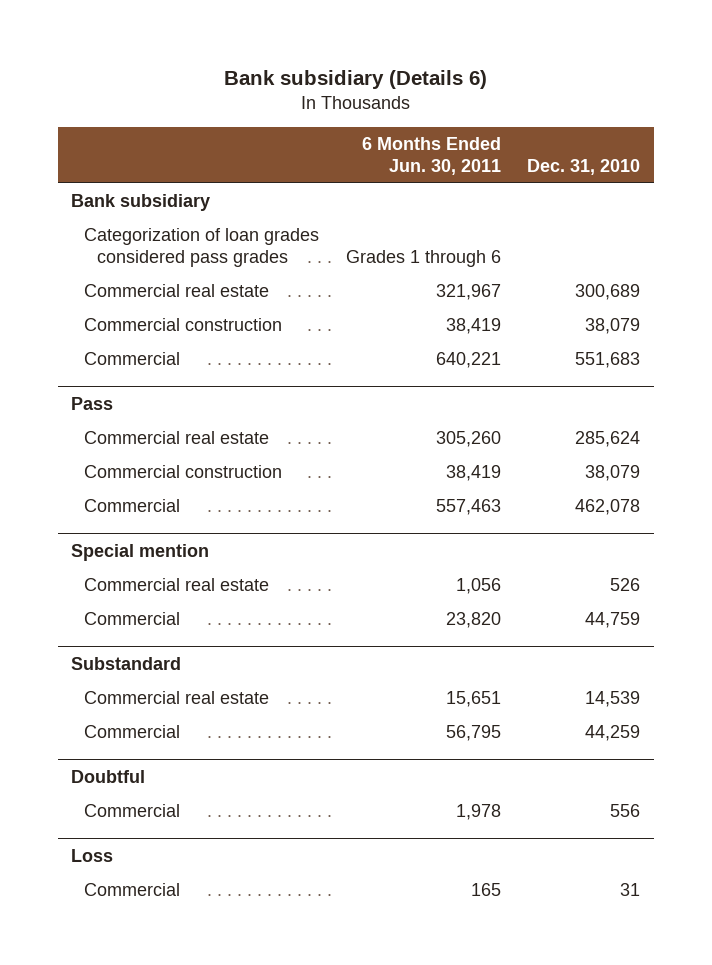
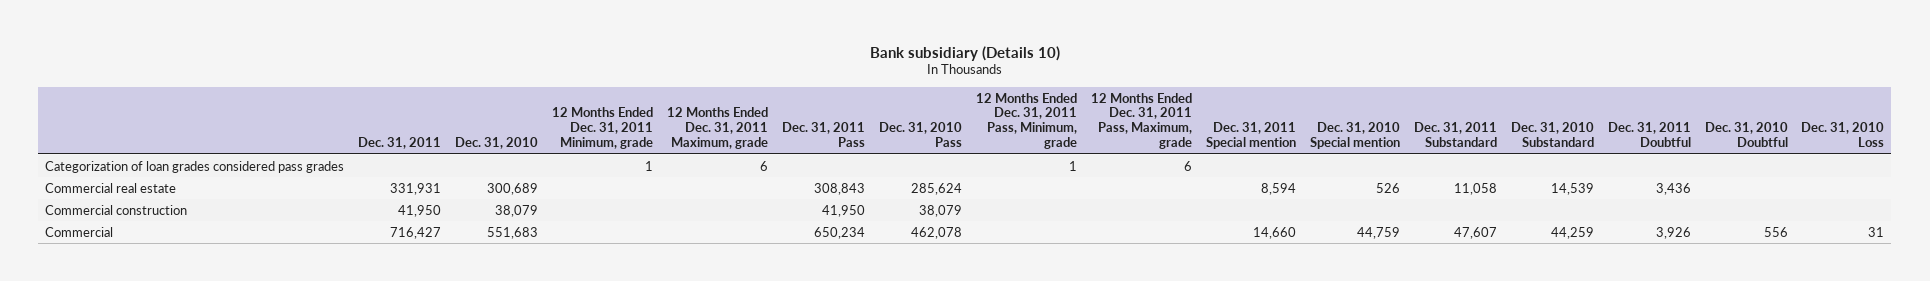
- Bank subsidiary (Details 6)
+ Bank subsidiary (Details 10)
- | 6 Months Ended Jun. 30, 2011 | Dec. 31, 2010
+ | Dec. 31, 2011 | Dec. 31, 2010 | 12 Months Ended Dec. 31, 2011 Minimum, grade | 12 Months Ended Dec. 31, 2011 Maximum, grade | Dec. 31, 2011 Pass | Dec. 31, 2010 Pass | 12 Months Ended Dec. 31, 2011 Pass, Minimum, grade | 12 Months Ended Dec. 31, 2011 Pass, Maximum, grade | Dec. 31, 2011 Special mention | Dec. 31, 2010 Special mention | Dec. 31, 2011 Substandard | Dec. 31, 2010 Substandard | Dec. 31, 2011 Doubtful | Dec. 31, 2010 Doubtful | Dec. 31, 2010 Loss
- Bank subsidiary
- Pass
- Commercial real estate | 305,260 | 285,624
- Commercial construction | 38,419 | 38,079
- Commercial | 557,463 | 462,078
- Special mention
- Commercial real estate | 1,056 | 526
- Commercial | 23,820 | 44,759
- Substandard
- Commercial real estate | 15,651 | 14,539
- Commercial | 56,795 | 44,259
- Doubtful
- Commercial | 1,978 | 556
- Loss
- Commercial | 165 | 31

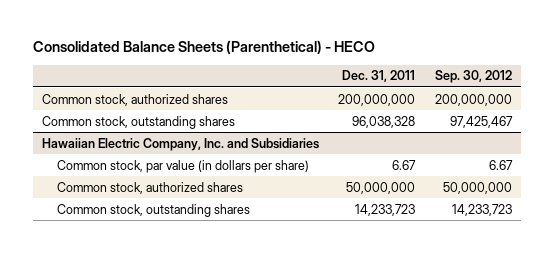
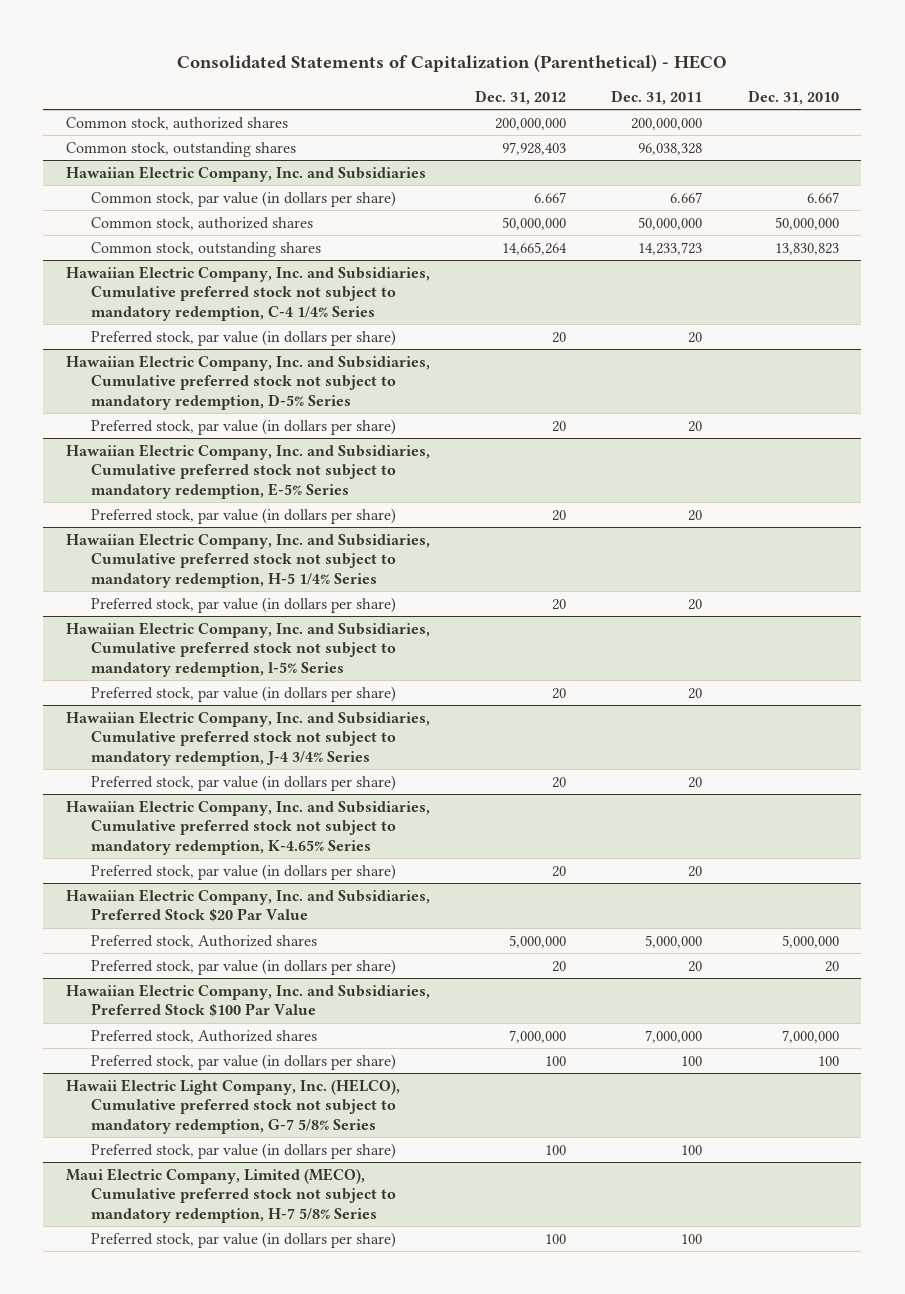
- Consolidated Balance Sheets (Parenthetical) - HECO
+ Consolidated Statements of Capitalization (Parenthetical) - HECO
- | Dec. 31, 2011 | Sep. 30, 2012
+ | Dec. 31, 2012 | Dec. 31, 2011 | Dec. 31, 2010
@ Hawaiian Electric Company, Inc. and Subsidiaries
- Common stock, par value (in dollars per share) | 6.67 | 6.67
+ Common stock, par value (in dollars per share) | 6.667 | 6.667 | 6.667
+ Hawaiian Electric Company, Inc. and Subsidiaries, Cumulative preferred stock not subject to mandatory redemption, C-4 1/4% Series
+ Preferred stock, par value (in dollars per share) | 20 | 20 |
+ Hawaiian Electric Company, Inc. and Subsidiaries, Cumulative preferred stock not subject to mandatory redemption, D-5% Series
+ Preferred stock, par value (in dollars per share) | 20 | 20 |
+ Hawaiian Electric Company, Inc. and Subsidiaries, Cumulative preferred stock not subject to mandatory redemption, E-5% Series
+ Preferred stock, par value (in dollars per share) | 20 | 20 |
+ Hawaiian Electric Company, Inc. and Subsidiaries, Cumulative preferred stock not subject to mandatory redemption, H-5 1/4% Series
+ Preferred stock, par value (in dollars per share) | 20 | 20 |
+ Hawaiian Electric Company, Inc. and Subsidiaries, Cumulative preferred stock not subject to mandatory redemption, l-5% Series
+ Preferred stock, par value (in dollars per share) | 20 | 20 |
+ Hawaiian Electric Company, Inc. and Subsidiaries, Cumulative preferred stock not subject to mandatory redemption, J-4 3/4% Series
+ Preferred stock, par value (in dollars per share) | 20 | 20 |
+ Hawaiian Electric Company, Inc. and Subsidiaries, Cumulative preferred stock not subject to mandatory redemption, K-4.65% Series
+ Preferred stock, par value (in dollars per share) | 20 | 20 |
+ Hawaiian Electric Company, Inc. and Subsidiaries, Preferred Stock $20 Par Value
+ Preferred stock, Authorized shares | 5,000,000 | 5,000,000 | 5,000,000
+ Preferred stock, par value (in dollars per share) | 20 | 20 | 20
+ Hawaiian Electric Company, Inc. and Subsidiaries, Preferred Stock $100 Par Value
+ Preferred stock, Authorized shares | 7,000,000 | 7,000,000 | 7,000,000
+ Preferred stock, par value (in dollars per share) | 100 | 100 | 100
+ Hawaii Electric Light Company, Inc. (HELCO), Cumulative preferred stock not subject to mandatory redemption, G-7 5/8% Series
+ Preferred stock, par value (in dollars per share) | 100 | 100 |
+ Maui Electric Company, Limited (MECO), Cumulative preferred stock not subject to mandatory redemption, H-7 5/8% Series
+ Preferred stock, par value (in dollars per share) | 100 | 100 |

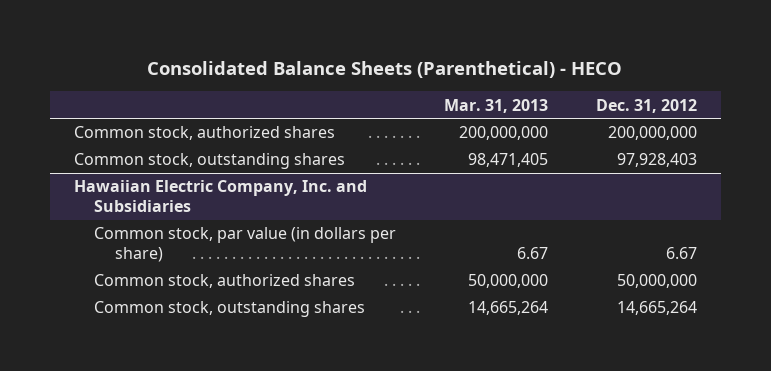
- Consolidated Statements of Capitalization (Parenthetical) - HECO
+ Consolidated Balance Sheets (Parenthetical) - HECO
- | Dec. 31, 2012 | Dec. 31, 2011 | Dec. 31, 2010
+ | Mar. 31, 2013 | Dec. 31, 2012
@ Hawaiian Electric Company, Inc. and Subsidiaries
- Common stock, par value (in dollars per share) | 6.667 | 6.667 | 6.667
+ Common stock, par value (in dollars per share) | 6.67 | 6.67
- Hawaiian Electric Company, Inc. and Subsidiaries, Cumulative preferred stock not subject to mandatory redemption, C-4 1/4% Series
- Preferred stock, par value (in dollars per share) | 20 | 20 |
- Hawaiian Electric Company, Inc. and Subsidiaries, Cumulative preferred stock not subject to mandatory redemption, D-5% Series
- Preferred stock, par value (in dollars per share) | 20 | 20 |
- Hawaiian Electric Company, Inc. and Subsidiaries, Cumulative preferred stock not subject to mandatory redemption, E-5% Series
- Preferred stock, par value (in dollars per share) | 20 | 20 |
- Hawaiian Electric Company, Inc. and Subsidiaries, Cumulative preferred stock not subject to mandatory redemption, H-5 1/4% Series
- Preferred stock, par value (in dollars per share) | 20 | 20 |
- Hawaiian Electric Company, Inc. and Subsidiaries, Cumulative preferred stock not subject to mandatory redemption, l-5% Series
- Preferred stock, par value (in dollars per share) | 20 | 20 |
- Hawaiian Electric Company, Inc. and Subsidiaries, Cumulative preferred stock not subject to mandatory redemption, J-4 3/4% Series
- Preferred stock, par value (in dollars per share) | 20 | 20 |
- Hawaiian Electric Company, Inc. and Subsidiaries, Cumulative preferred stock not subject to mandatory redemption, K-4.65% Series
- Preferred stock, par value (in dollars per share) | 20 | 20 |
- Hawaiian Electric Company, Inc. and Subsidiaries, Preferred Stock $20 Par Value
- Preferred stock, Authorized shares | 5,000,000 | 5,000,000 | 5,000,000
- Preferred stock, par value (in dollars per share) | 20 | 20 | 20
- Hawaiian Electric Company, Inc. and Subsidiaries, Preferred Stock $100 Par Value
- Preferred stock, Authorized shares | 7,000,000 | 7,000,000 | 7,000,000
- Preferred stock, par value (in dollars per share) | 100 | 100 | 100
- Hawaii Electric Light Company, Inc. (HELCO), Cumulative preferred stock not subject to mandatory redemption, G-7 5/8% Series
- Preferred stock, par value (in dollars per share) | 100 | 100 |
- Maui Electric Company, Limited (MECO), Cumulative preferred stock not subject to mandatory redemption, H-7 5/8% Series
- Preferred stock, par value (in dollars per share) | 100 | 100 |

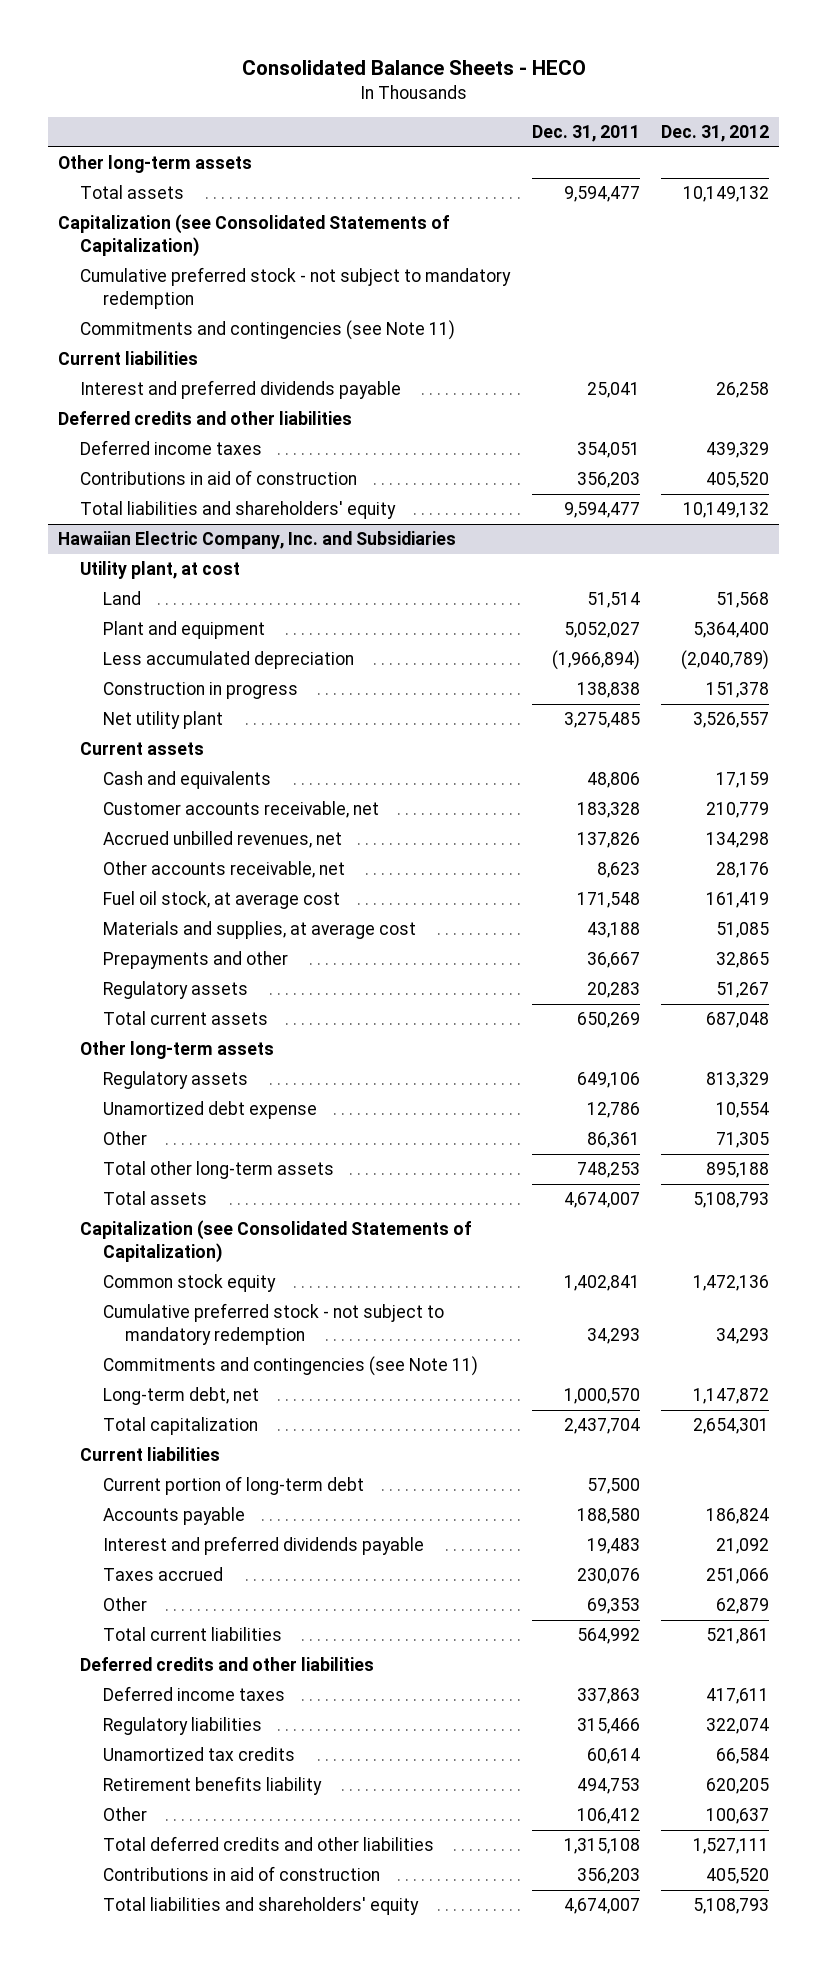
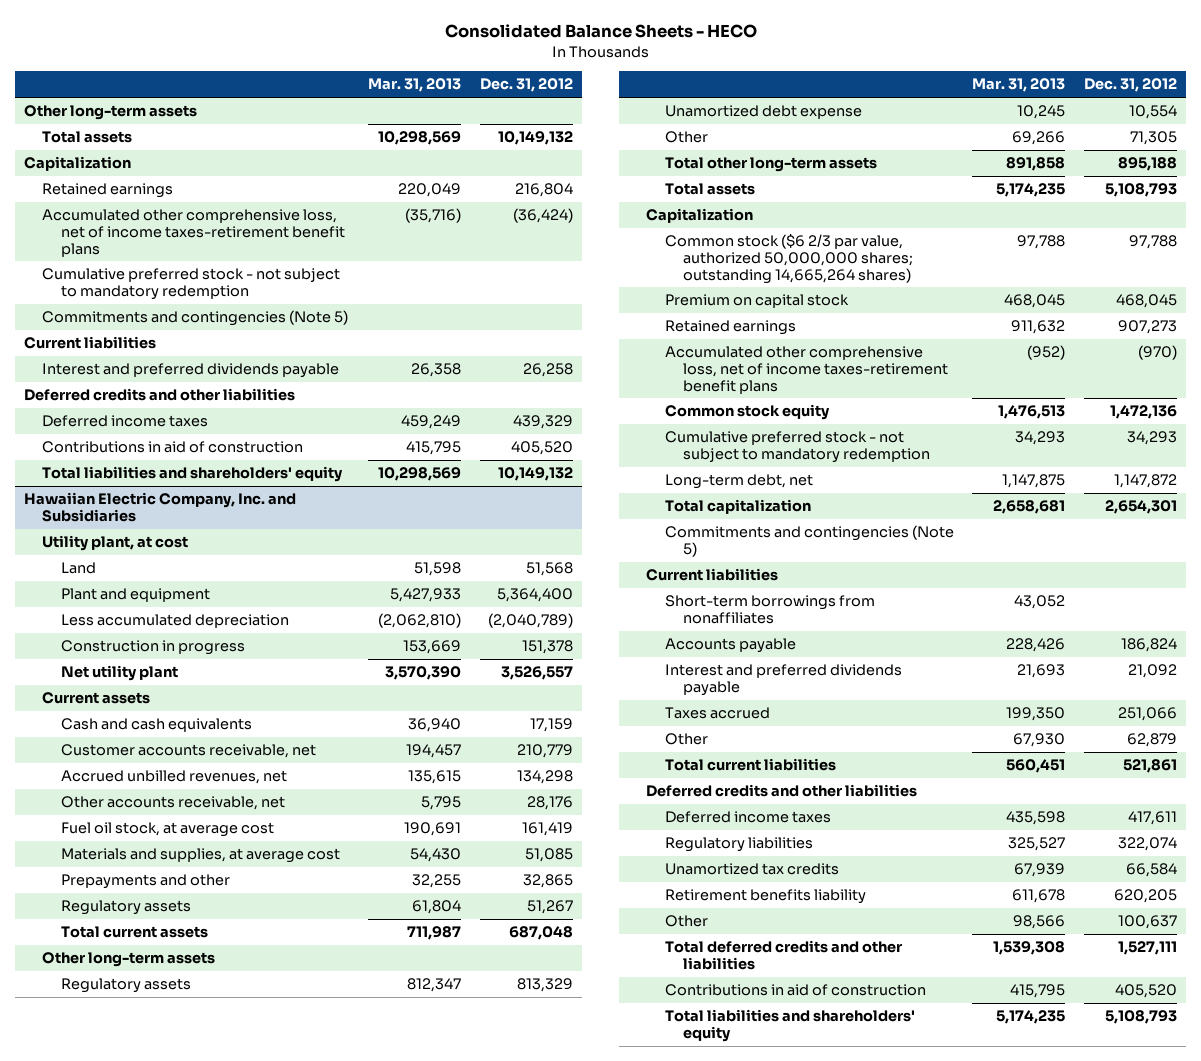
- | Dec. 31, 2011 | Dec. 31, 2012
+ | Mar. 31, 2013 | Dec. 31, 2012
- Capitalization (see Consolidated Statements of Capitalization)
+ Capitalization
+ Retained earnings | 220,049 | 216,804
+ Accumulated other comprehensive loss, net of income taxes-retirement benefit plans | (35,716) | (36,424)
- Commitments and contingencies (see Note 11)
+ Commitments and contingencies (Note 5)
@ Hawaiian Electric Company, Inc. and Subsidiaries
- Cash and equivalents | 48,806 | 17,159
+ Cash and cash equivalents | 36,940 | 17,159
- Capitalization (see Consolidated Statements of Capitalization)
+ Capitalization
+ Common stock ($6 2/3 par value, authorized 50,000,000 shares; outstanding 14,665,264 shares) | 97,788 | 97,788
+ Premium on capital stock | 468,045 | 468,045
+ Retained earnings | 911,632 | 907,273
+ Accumulated other comprehensive loss, net of income taxes-retirement benefit plans | (952) | (970)
- Commitments and contingencies (see Note 11)
+ Commitments and contingencies (Note 5)
- Current portion of long-term debt | 57,500 |
+ Short-term borrowings from nonaffiliates | 43,052 |

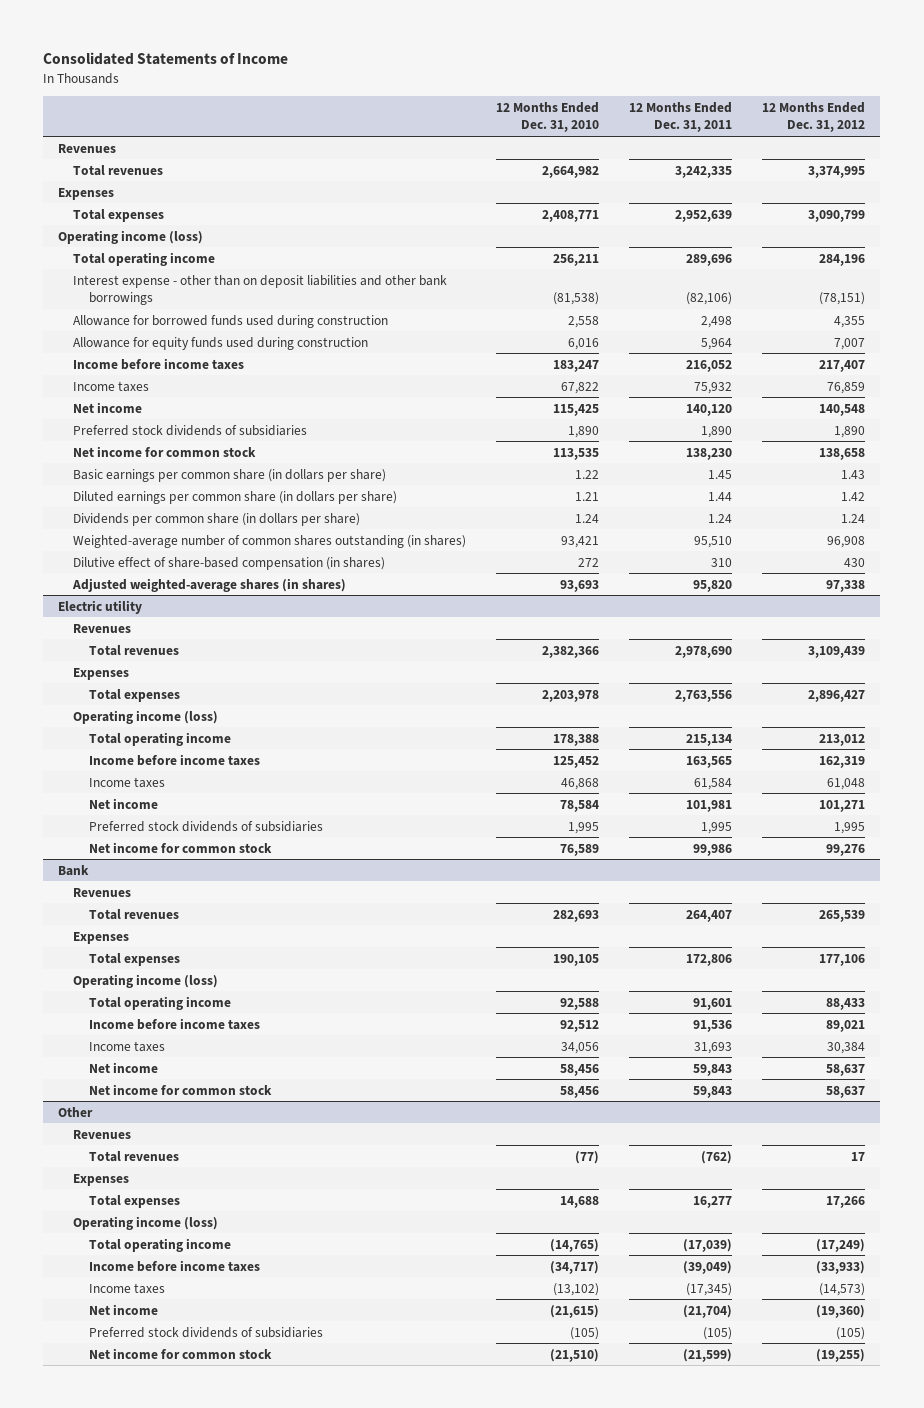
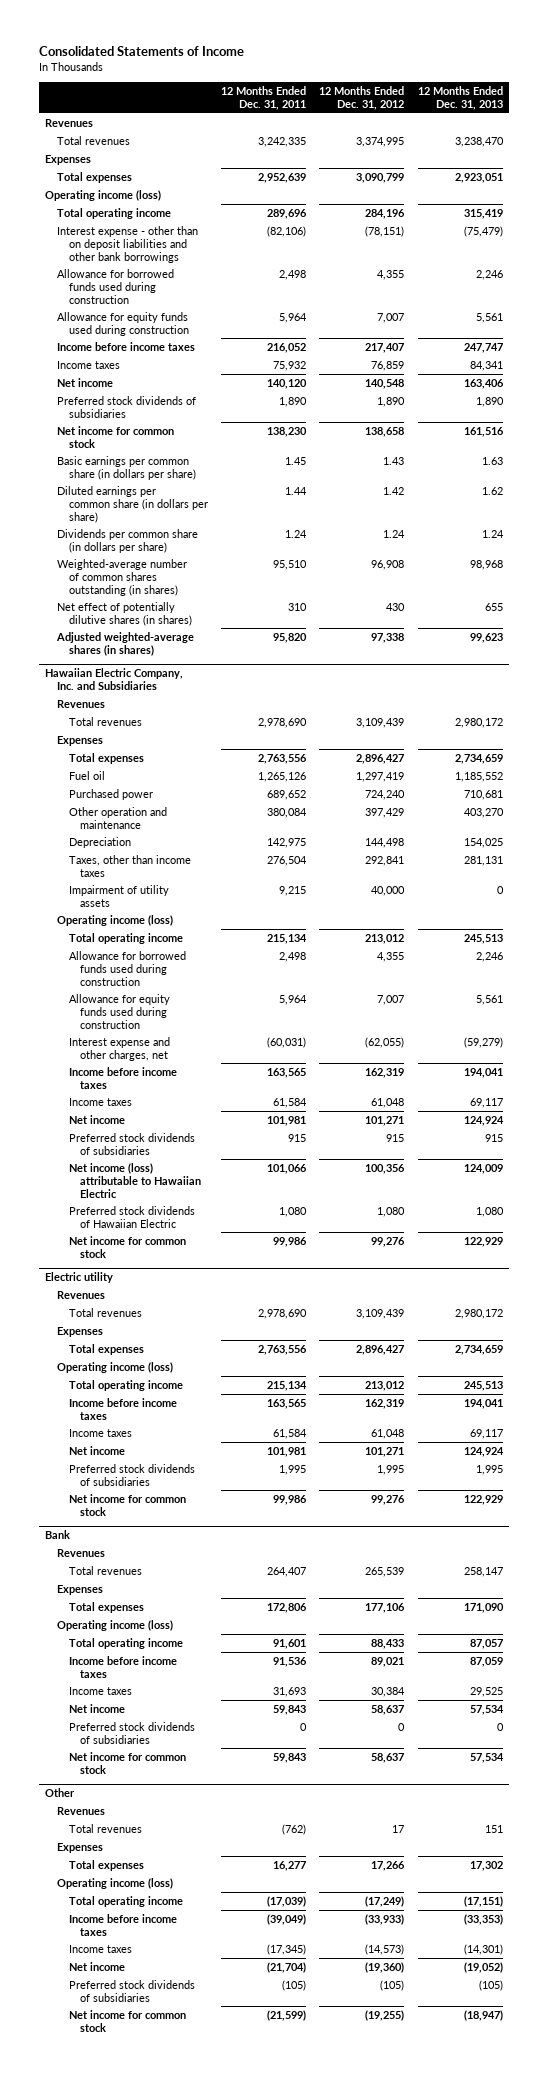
- | 12 Months Ended Dec. 31, 2010 | 12 Months Ended Dec. 31, 2011 | 12 Months Ended Dec. 31, 2012
+ | 12 Months Ended Dec. 31, 2011 | 12 Months Ended Dec. 31, 2012 | 12 Months Ended Dec. 31, 2013
- Dilutive effect of share-based compensation (in shares) | 272 | 310 | 430
+ Net effect of potentially dilutive shares (in shares) | 310 | 430 | 655
+ Hawaiian Electric Company, Inc. and Subsidiaries
+ Revenues
+ Total revenues | 2,978,690 | 3,109,439 | 2,980,172
+ Expenses
+ Total expenses | 2,763,556 | 2,896,427 | 2,734,659
+ Fuel oil | 1,265,126 | 1,297,419 | 1,185,552
+ Purchased power | 689,652 | 724,240 | 710,681
+ Other operation and maintenance | 380,084 | 397,429 | 403,270
+ Depreciation | 142,975 | 144,498 | 154,025
+ Taxes, other than income taxes | 276,504 | 292,841 | 281,131
+ Impairment of utility assets | 9,215 | 40,000 | 0
+ Operating income (loss)
+ Total operating income | 215,134 | 213,012 | 245,513
+ Allowance for borrowed funds used during construction | 2,498 | 4,355 | 2,246
+ Allowance for equity funds used during construction | 5,964 | 7,007 | 5,561
+ Interest expense and other charges, net | (60,031) | (62,055) | (59,279)
+ Income before income taxes | 163,565 | 162,319 | 194,041
+ Income taxes | 61,584 | 61,048 | 69,117
+ Net income | 101,981 | 101,271 | 124,924
+ Preferred stock dividends of subsidiaries | 915 | 915 | 915
+ Net income (loss) attributable to Hawaiian Electric | 101,066 | 100,356 | 124,009
+ Preferred stock dividends of Hawaiian Electric | 1,080 | 1,080 | 1,080
+ Net income for common stock | 99,986 | 99,276 | 122,929
@ Bank
+ Preferred stock dividends of subsidiaries | 0 | 0 | 0

